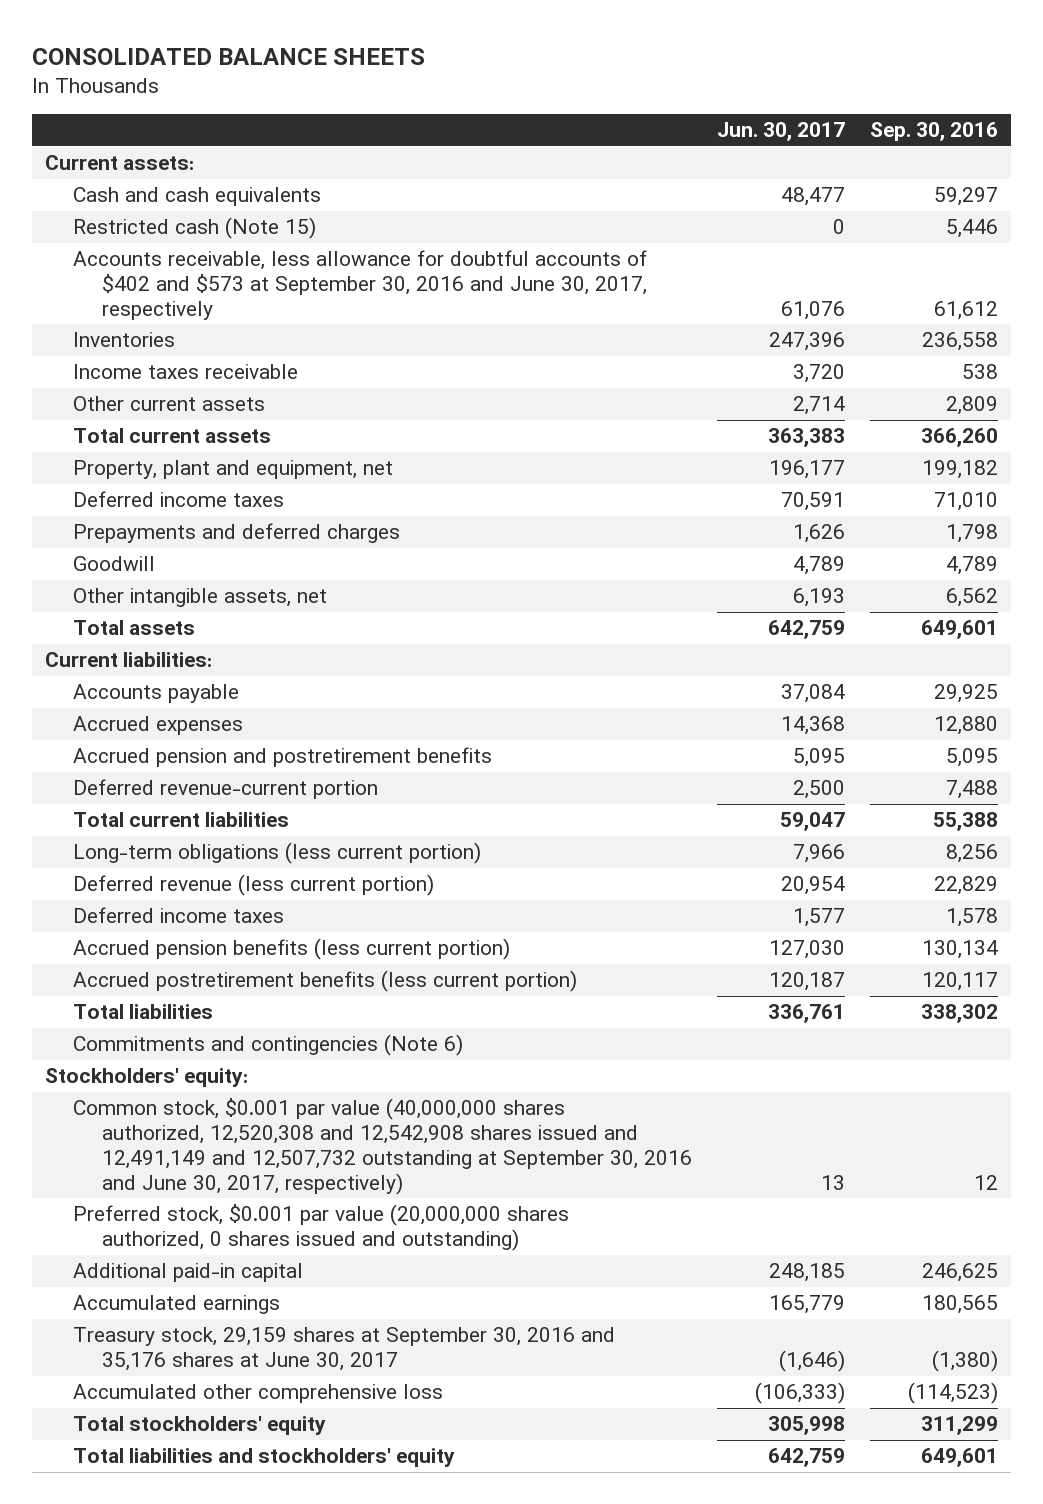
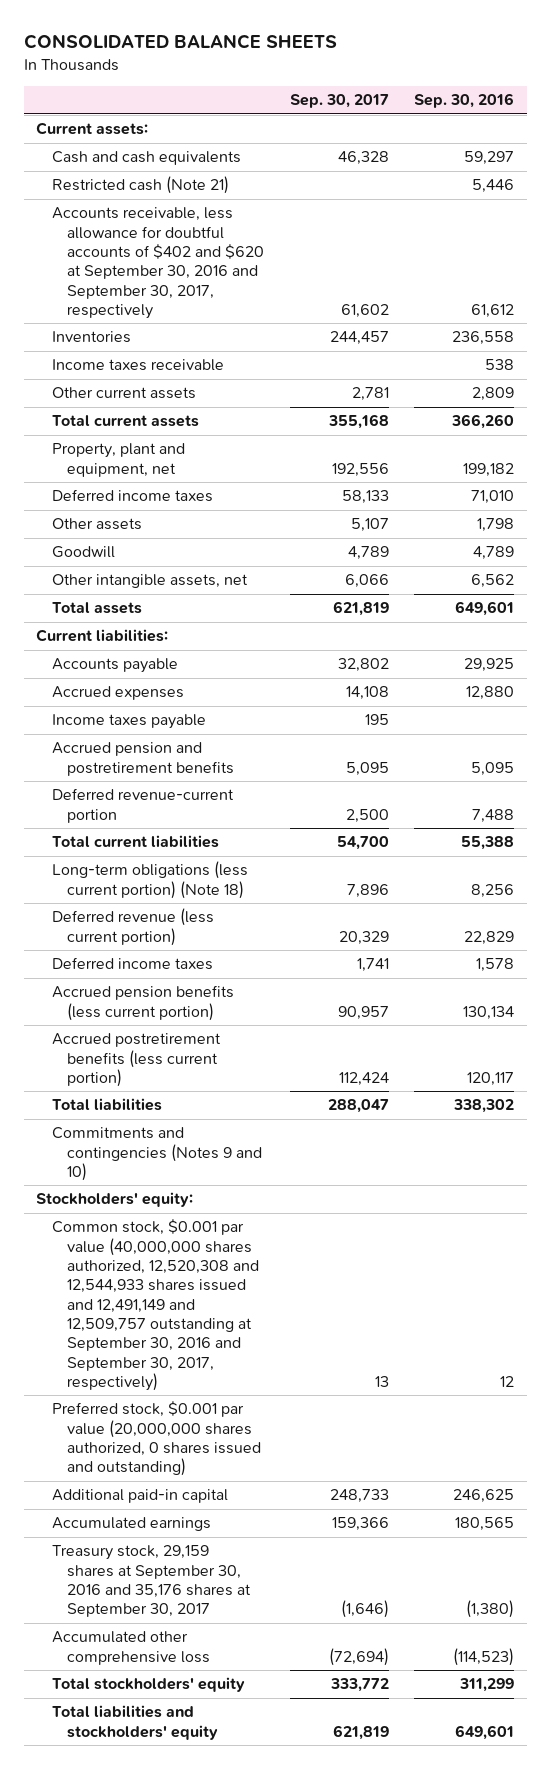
- | Jun. 30, 2017 | Sep. 30, 2016
+ | Sep. 30, 2017 | Sep. 30, 2016
- Restricted cash (Note 15) | 0 | 5,446
- Accounts receivable, less allowance for doubtful accounts of $402 and $573 at September 30, 2016 and June 30, 2017, respectively | 61,076 | 61,612
+ Restricted cash (Note 21) | | 5,446
+ Accounts receivable, less allowance for doubtful accounts of $402 and $620 at September 30, 2016 and September 30, 2017, respectively | 61,602 | 61,612
- Prepayments and deferred charges | 1,626 | 1,798
+ Other assets | 5,107 | 1,798
+ Income taxes payable | 195 |
- Long-term obligations (less current portion) | 7,966 | 8,256
+ Long-term obligations (less current portion) (Note 18) | 7,896 | 8,256
- Commitments and contingencies (Note 6)
+ Commitments and contingencies (Notes 9 and 10)
- Common stock, $0.001 par value (40,000,000 shares authorized, 12,520,308 and 12,542,908 shares issued and 12,491,149 and 12,507,732 outstanding at September 30, 2016 and June 30, 2017, respectively) | 13 | 12
+ Common stock, $0.001 par value (40,000,000 shares authorized, 12,520,308 and 12,544,933 shares issued and 12,491,149 and 12,509,757 outstanding at September 30, 2016 and September 30, 2017, respectively) | 13 | 12
- Treasury stock, 29,159 shares at September 30, 2016 and 35,176 shares at June 30, 2017 | (1,646) | (1,380)
+ Treasury stock, 29,159 shares at September 30, 2016 and 35,176 shares at September 30, 2017 | (1,646) | (1,380)

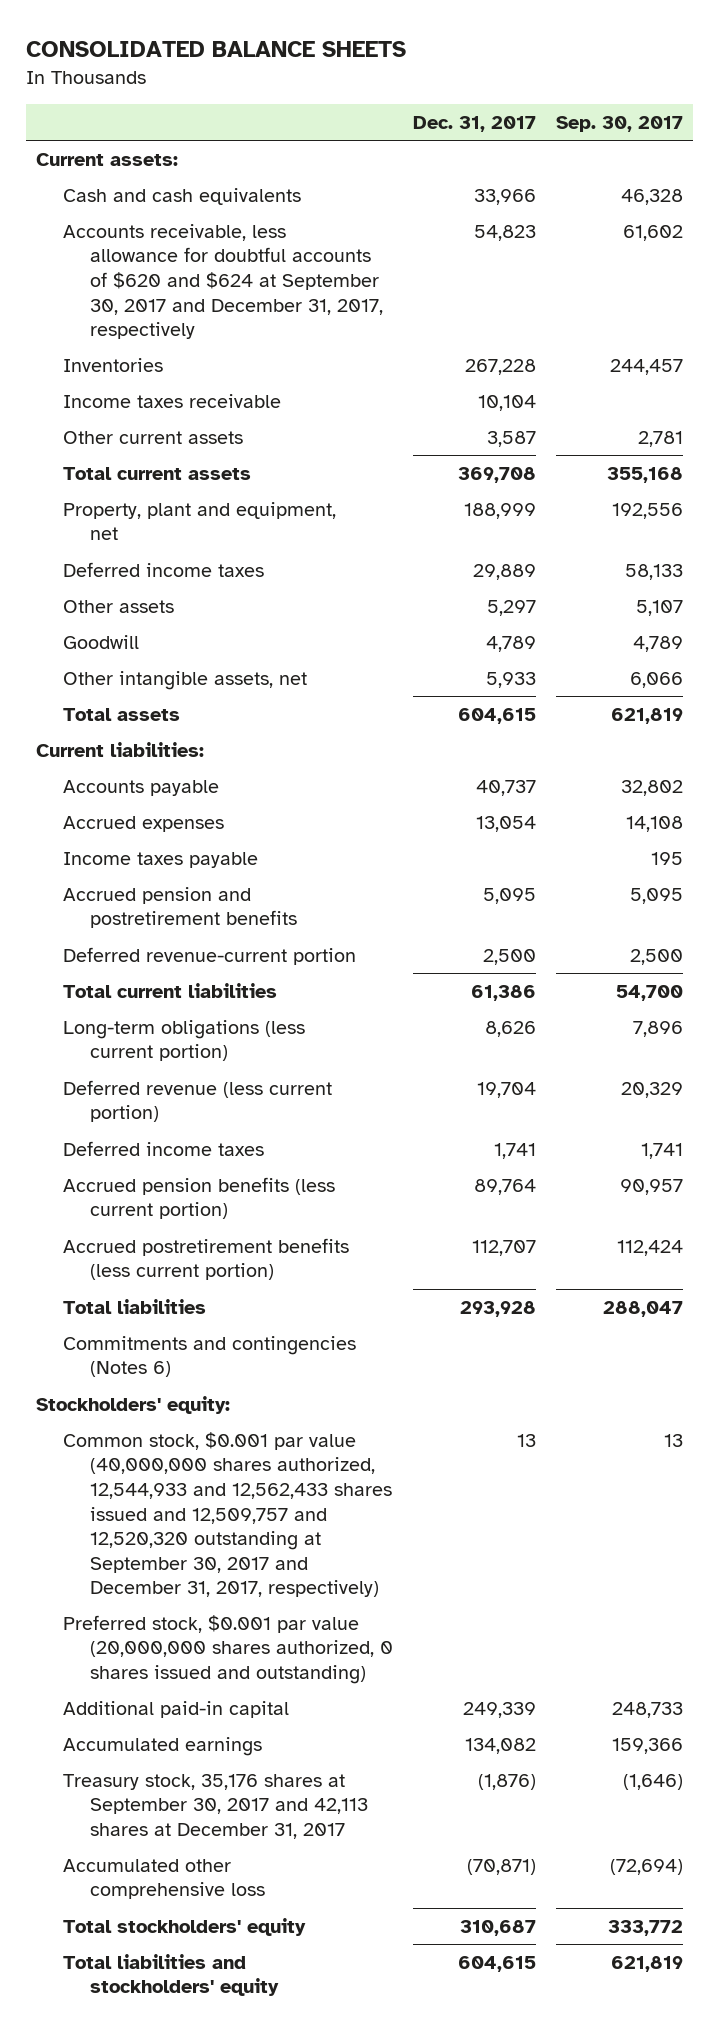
- | Sep. 30, 2017 | Sep. 30, 2016
+ | Dec. 31, 2017 | Sep. 30, 2017
- Restricted cash (Note 21) | | 5,446
- Accounts receivable, less allowance for doubtful accounts of $402 and $620 at September 30, 2016 and September 30, 2017, respectively | 61,602 | 61,612
+ Accounts receivable, less allowance for doubtful accounts of $620 and $624 at September 30, 2017 and December 31, 2017, respectively | 54,823 | 61,602
- Long-term obligations (less current portion) (Note 18) | 7,896 | 8,256
+ Long-term obligations (less current portion) | 8,626 | 7,896
- Commitments and contingencies (Notes 9 and 10)
+ Commitments and contingencies (Notes 6)
- Common stock, $0.001 par value (40,000,000 shares authorized, 12,520,308 and 12,544,933 shares issued and 12,491,149 and 12,509,757 outstanding at September 30, 2016 and September 30, 2017, respectively) | 13 | 12
+ Common stock, $0.001 par value (40,000,000 shares authorized, 12,544,933 and 12,562,433 shares issued and 12,509,757 and 12,520,320 outstanding at September 30, 2017 and December 31, 2017, respectively) | 13 | 13
- Treasury stock, 29,159 shares at September 30, 2016 and 35,176 shares at September 30, 2017 | (1,646) | (1,380)
+ Treasury stock, 35,176 shares at September 30, 2017 and 42,113 shares at December 31, 2017 | (1,876) | (1,646)

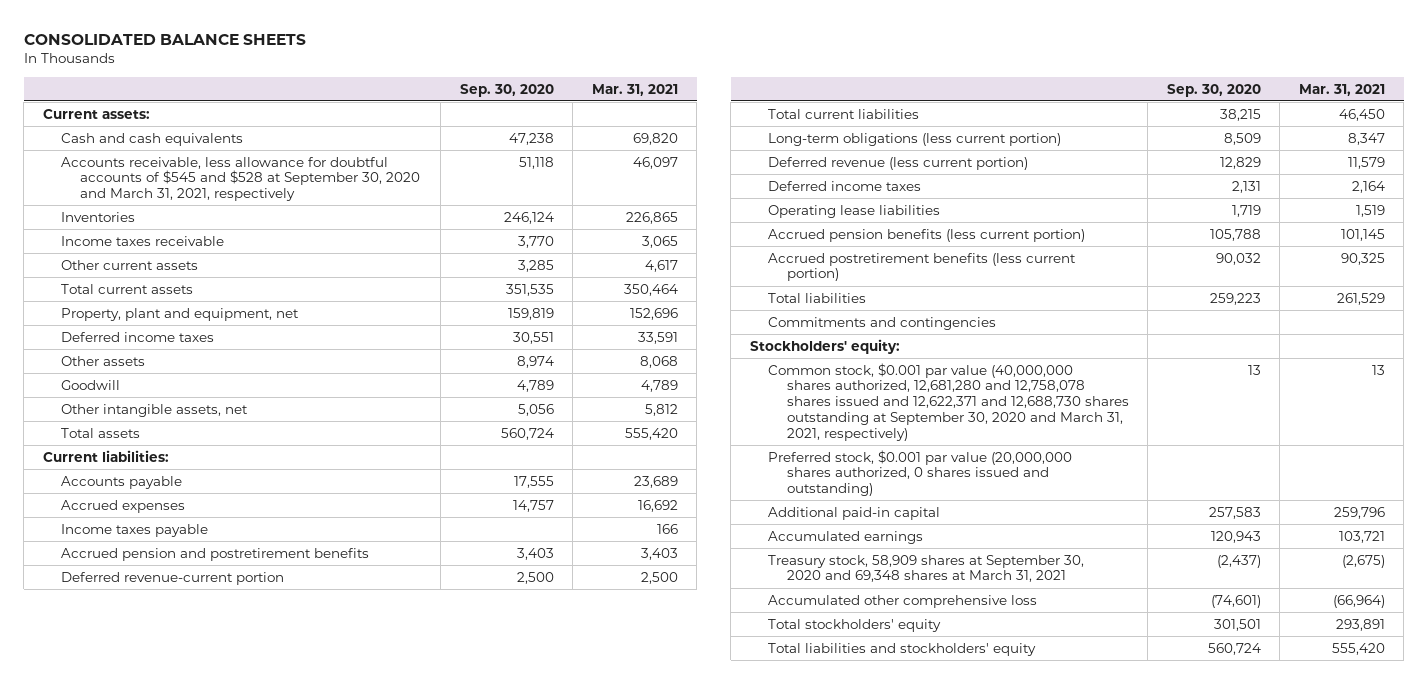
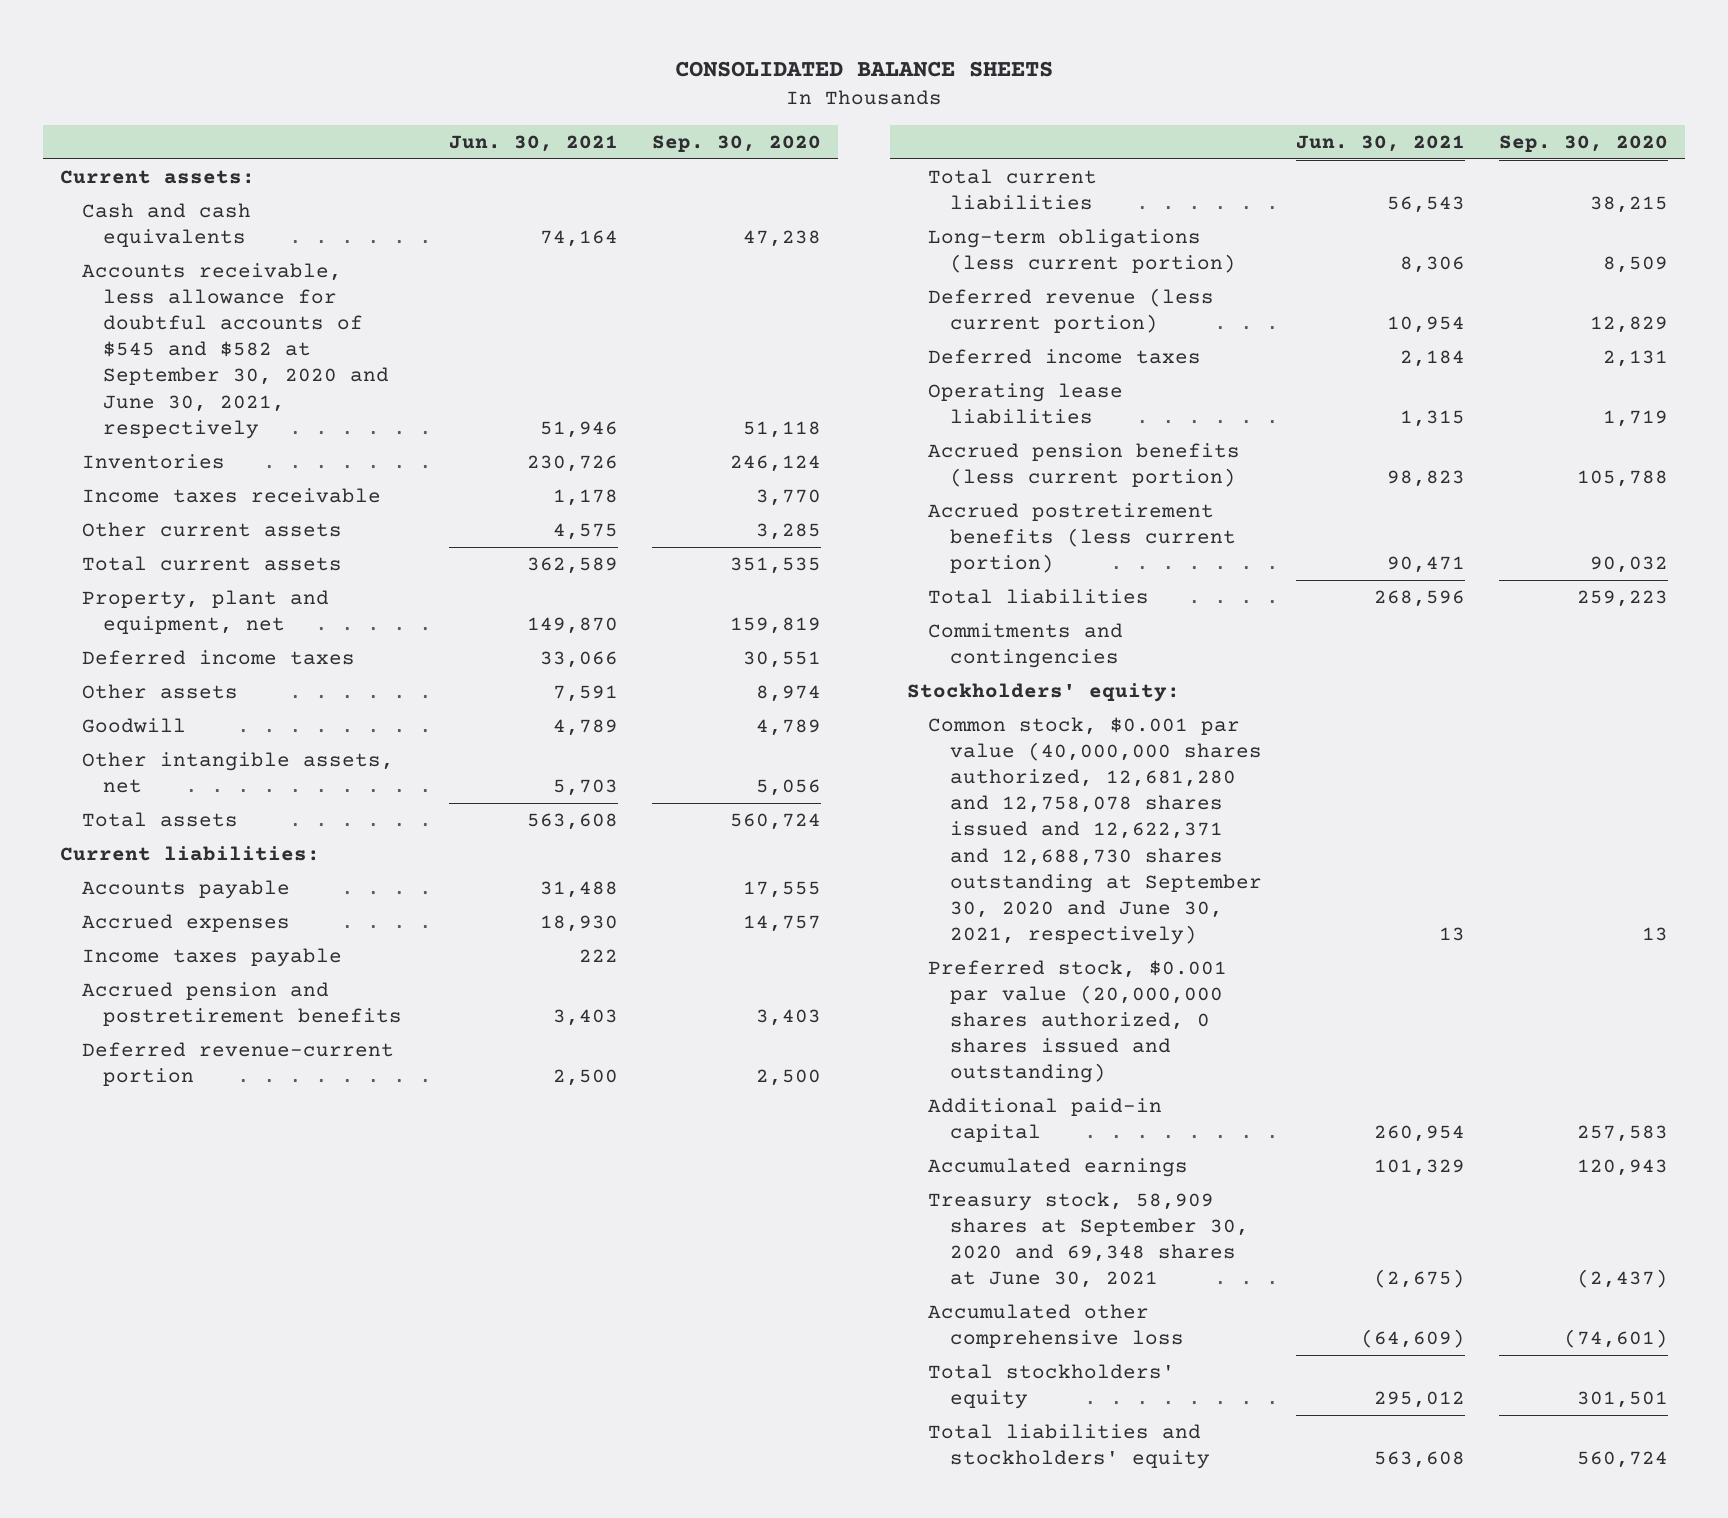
- | Sep. 30, 2020 | Mar. 31, 2021
+ | Jun. 30, 2021 | Sep. 30, 2020
- Accounts receivable, less allowance for doubtful accounts of $545 and $528 at September 30, 2020 and March 31, 2021, respectively | 51,118 | 46,097
+ Accounts receivable, less allowance for doubtful accounts of $545 and $582 at September 30, 2020 and June 30, 2021, respectively | 51,946 | 51,118
- Common stock, $0.001 par value (40,000,000 shares authorized, 12,681,280 and 12,758,078 shares issued and 12,622,371 and 12,688,730 shares outstanding at September 30, 2020 and March 31, 2021, respectively) | 13 | 13
+ Common stock, $0.001 par value (40,000,000 shares authorized, 12,681,280 and 12,758,078 shares issued and 12,622,371 and 12,688,730 shares outstanding at September 30, 2020 and June 30, 2021, respectively) | 13 | 13
- Treasury stock, 58,909 shares at September 30, 2020 and 69,348 shares at March 31, 2021 | (2,437) | (2,675)
+ Treasury stock, 58,909 shares at September 30, 2020 and 69,348 shares at June 30, 2021 | (2,675) | (2,437)

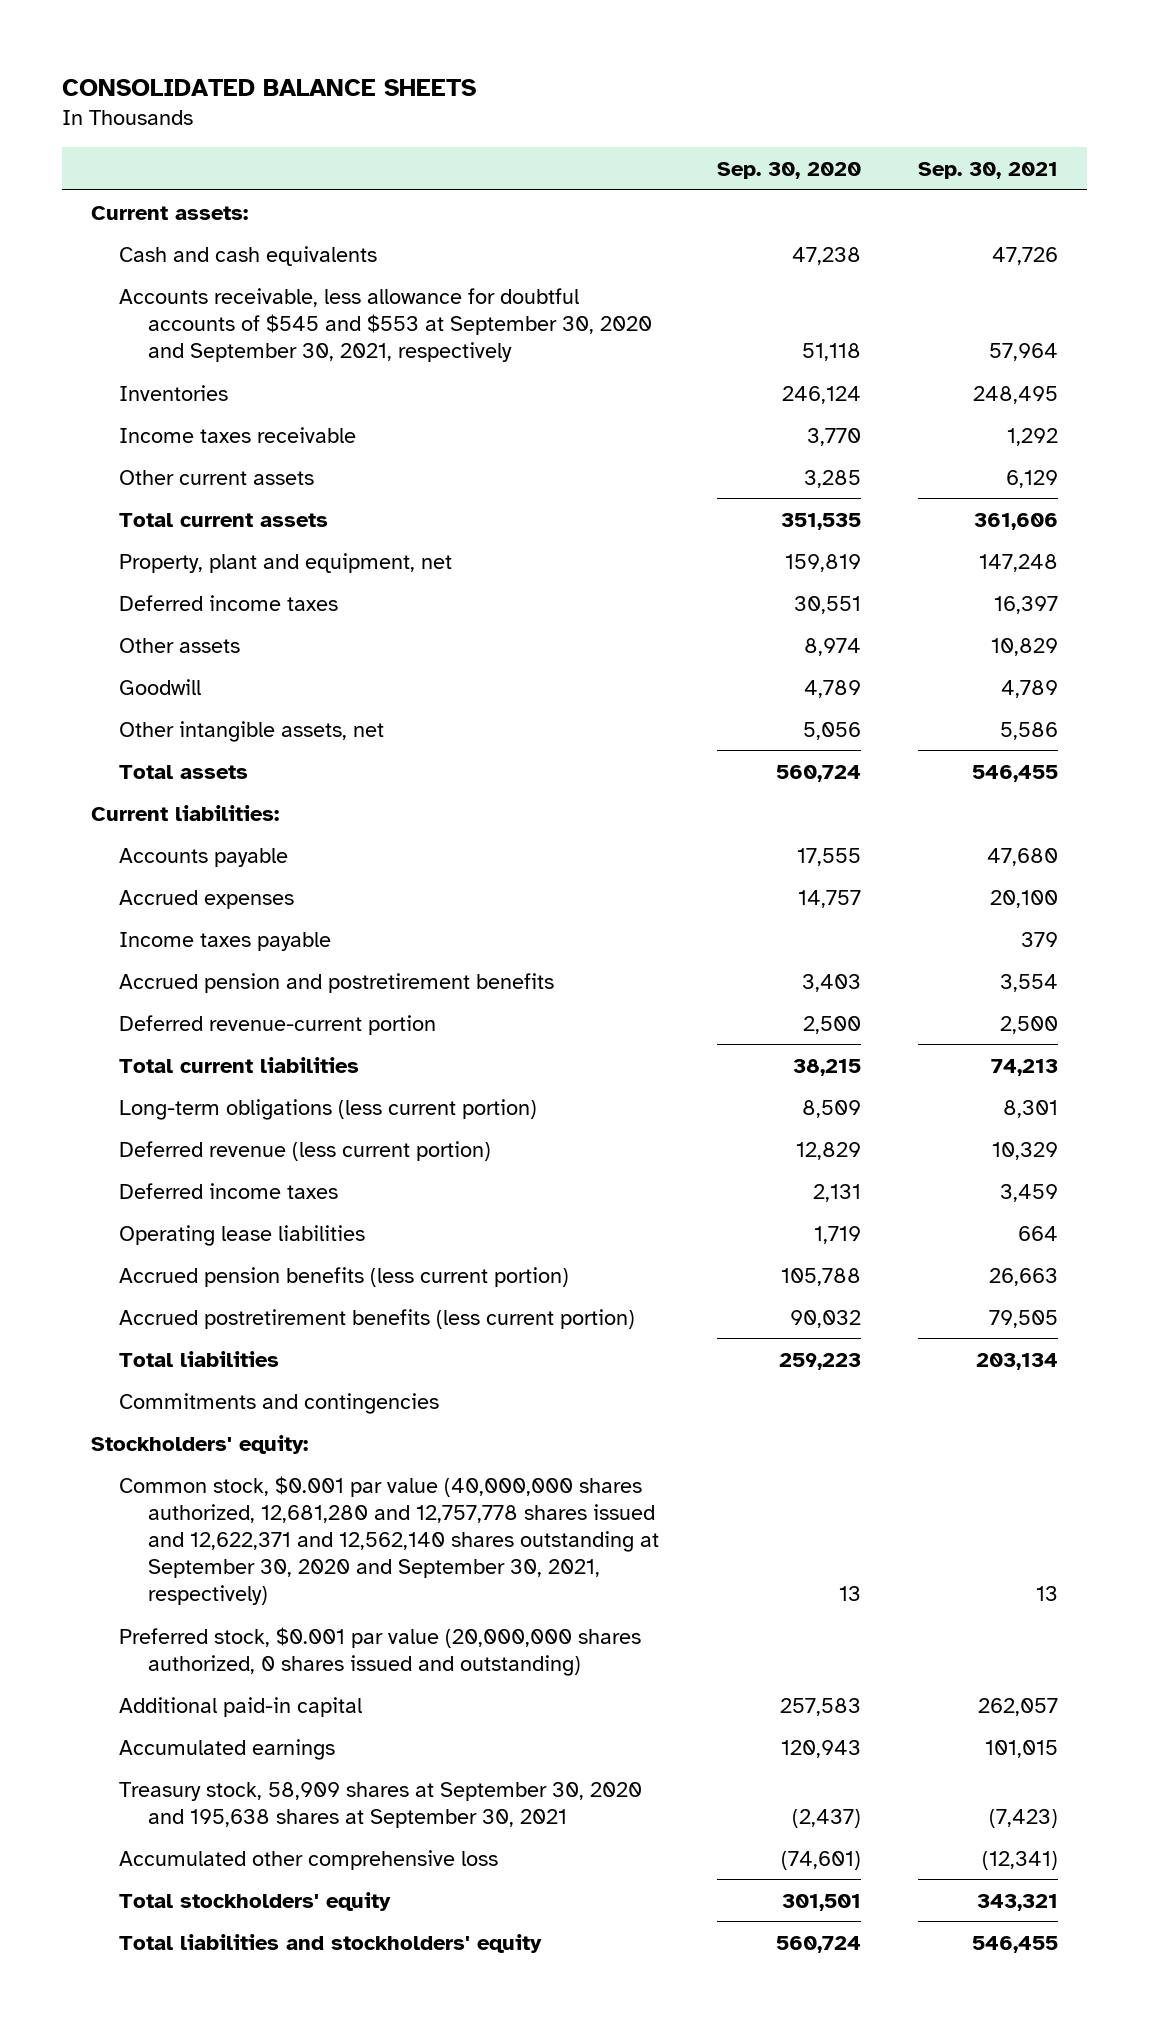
- | Jun. 30, 2021 | Sep. 30, 2020
+ | Sep. 30, 2020 | Sep. 30, 2021
- Accounts receivable, less allowance for doubtful accounts of $545 and $582 at September 30, 2020 and June 30, 2021, respectively | 51,946 | 51,118
+ Accounts receivable, less allowance for doubtful accounts of $545 and $553 at September 30, 2020 and September 30, 2021, respectively | 51,118 | 57,964
- Common stock, $0.001 par value (40,000,000 shares authorized, 12,681,280 and 12,758,078 shares issued and 12,622,371 and 12,688,730 shares outstanding at September 30, 2020 and June 30, 2021, respectively) | 13 | 13
+ Common stock, $0.001 par value (40,000,000 shares authorized, 12,681,280 and 12,757,778 shares issued and 12,622,371 and 12,562,140 shares outstanding at September 30, 2020 and September 30, 2021, respectively) | 13 | 13
- Treasury stock, 58,909 shares at September 30, 2020 and 69,348 shares at June 30, 2021 | (2,675) | (2,437)
+ Treasury stock, 58,909 shares at September 30, 2020 and 195,638 shares at September 30, 2021 | (2,437) | (7,423)

